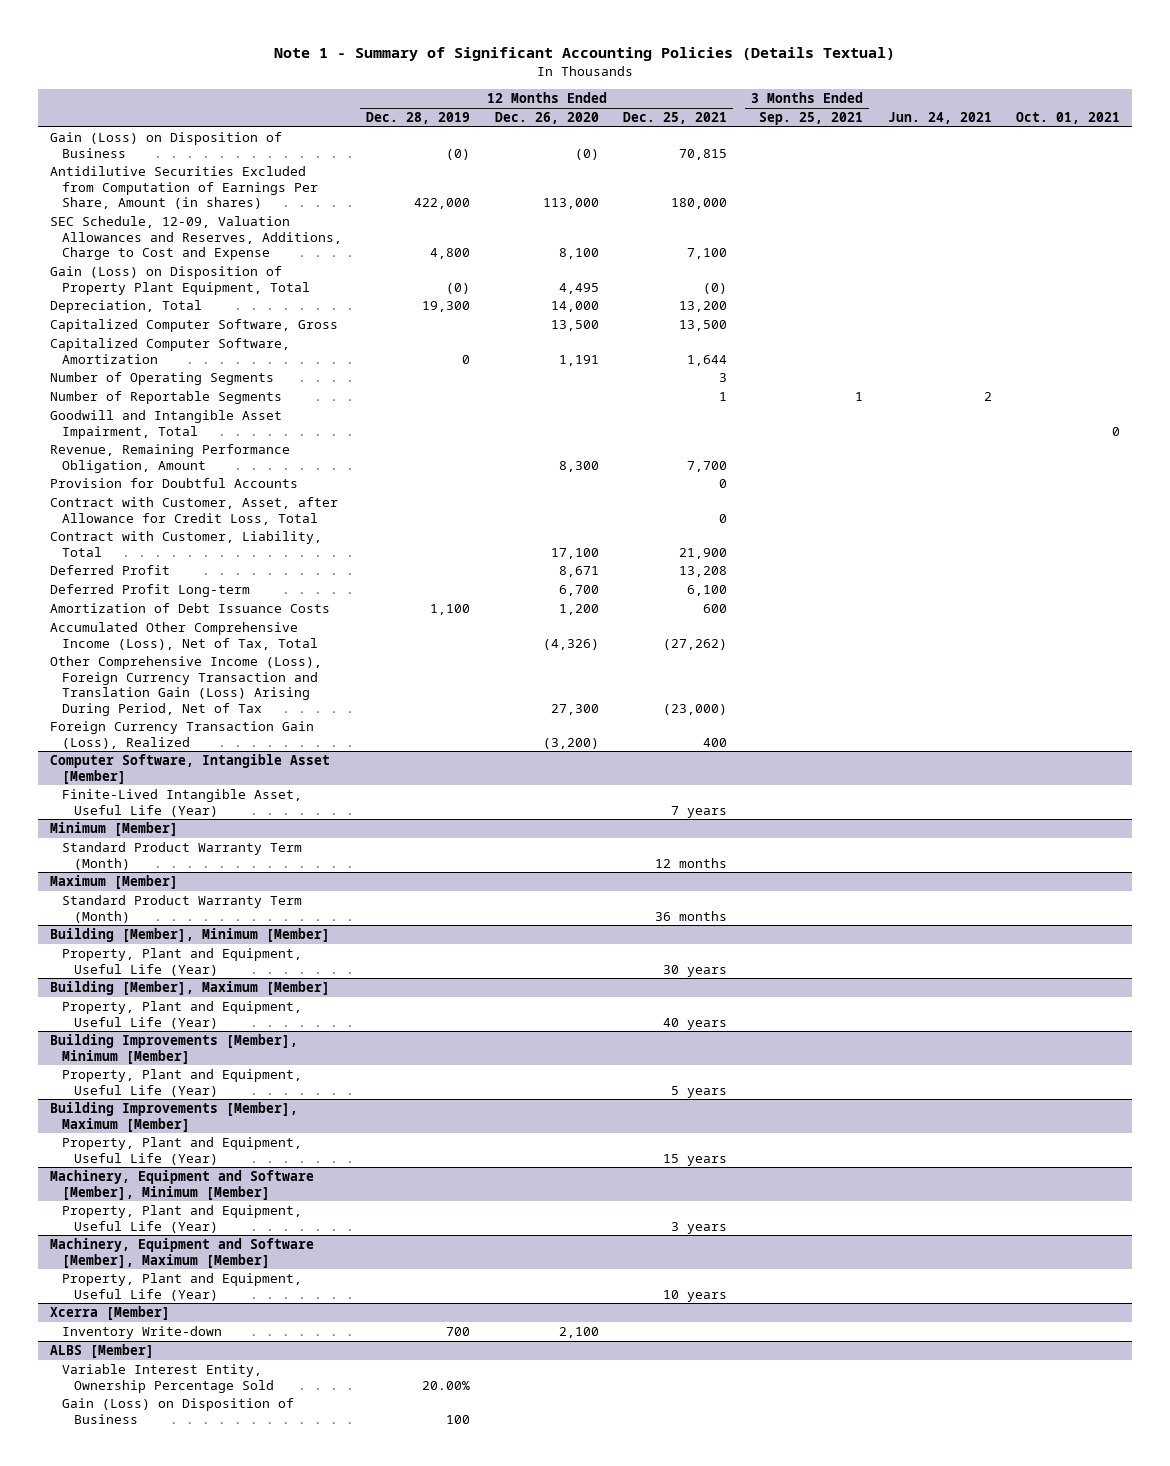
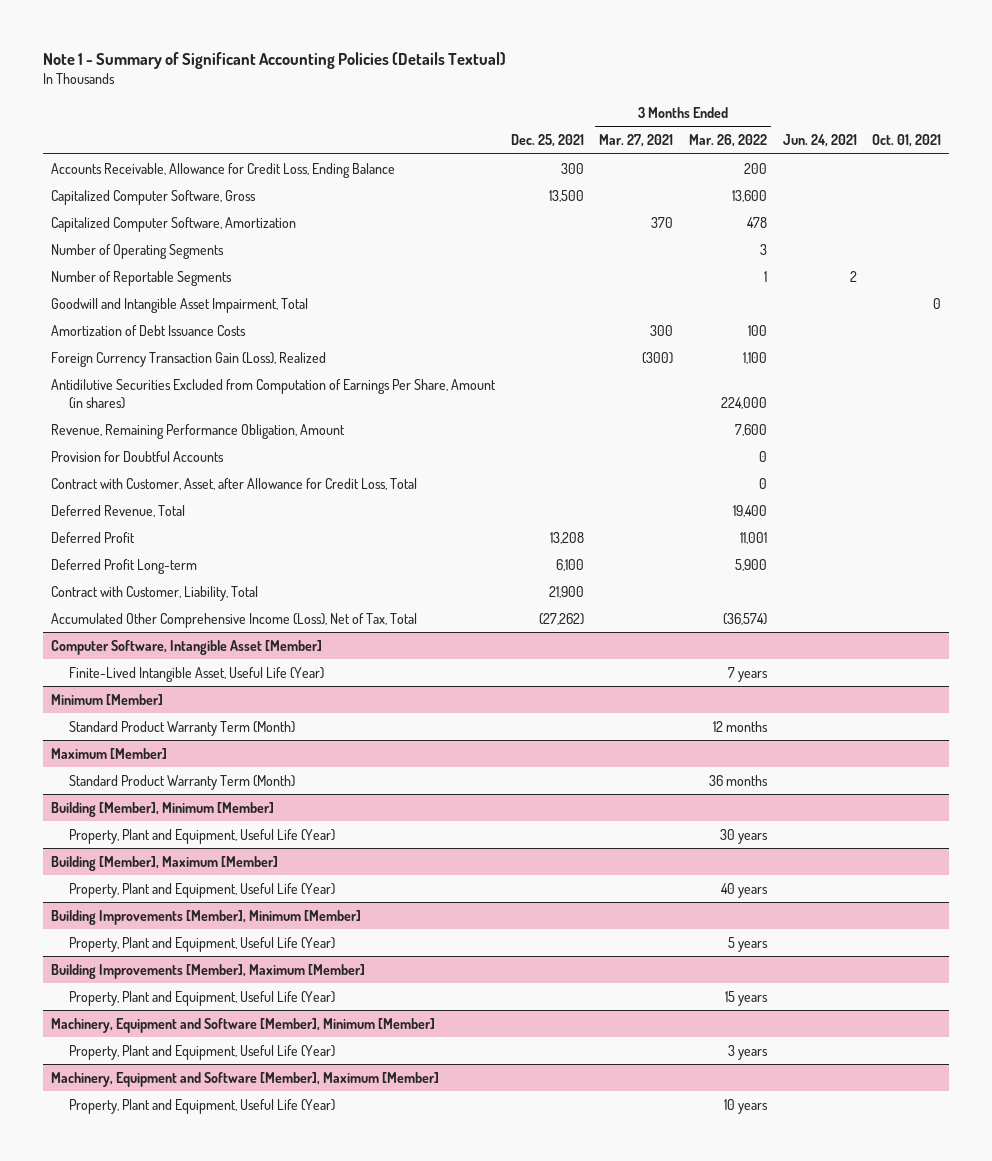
- | 12 Months Ended Dec. 28, 2019 | 12 Months Ended Dec. 26, 2020 | 12 Months Ended Dec. 25, 2021 | 3 Months Ended Sep. 25, 2021 | Jun. 24, 2021 | Oct. 01, 2021
+ | Dec. 25, 2021 | 3 Months Ended Mar. 27, 2021 | 3 Months Ended Mar. 26, 2022 | Jun. 24, 2021 | Oct. 01, 2021
- Gain (Loss) on Disposition of Business | (0) | (0) | 70,815 | | |
- SEC Schedule, 12-09, Valuation Allowances and Reserves, Additions, Charge to Cost and Expense | 4,800 | 8,100 | 7,100 | | |
- Gain (Loss) on Disposition of Property Plant Equipment, Total | (0) | 4,495 | (0) | | |
- Depreciation, Total | 19,300 | 14,000 | 13,200 | | |
+ Accounts Receivable, Allowance for Credit Loss, Ending Balance | 300 | | 200 | |
moved up: Amortization of Debt Issuance Costs | | 300 | 100 | |
moved up: Foreign Currency Transaction Gain (Loss), Realized | | (300) | 1,100 | |
moved down: Antidilutive Securities Excluded from Computation of Earnings Per Share, Amount (in shares) | | | 224,000 | |
+ Deferred Revenue, Total | | | 19,400 | |
moved down: Contract with Customer, Liability, Total | 21,900 | | | |
- Other Comprehensive Income (Loss), Foreign Currency Transaction and Translation Gain (Loss) Arising During Period, Net of Tax | | 27,300 | (23,000) | | |
- Xcerra [Member]
- Inventory Write-down | 700 | 2,100 | | | |
- ALBS [Member]
- Variable Interest Entity, Ownership Percentage Sold | 20.00% | | | | |
- Gain (Loss) on Disposition of Business | 100 | | | | |

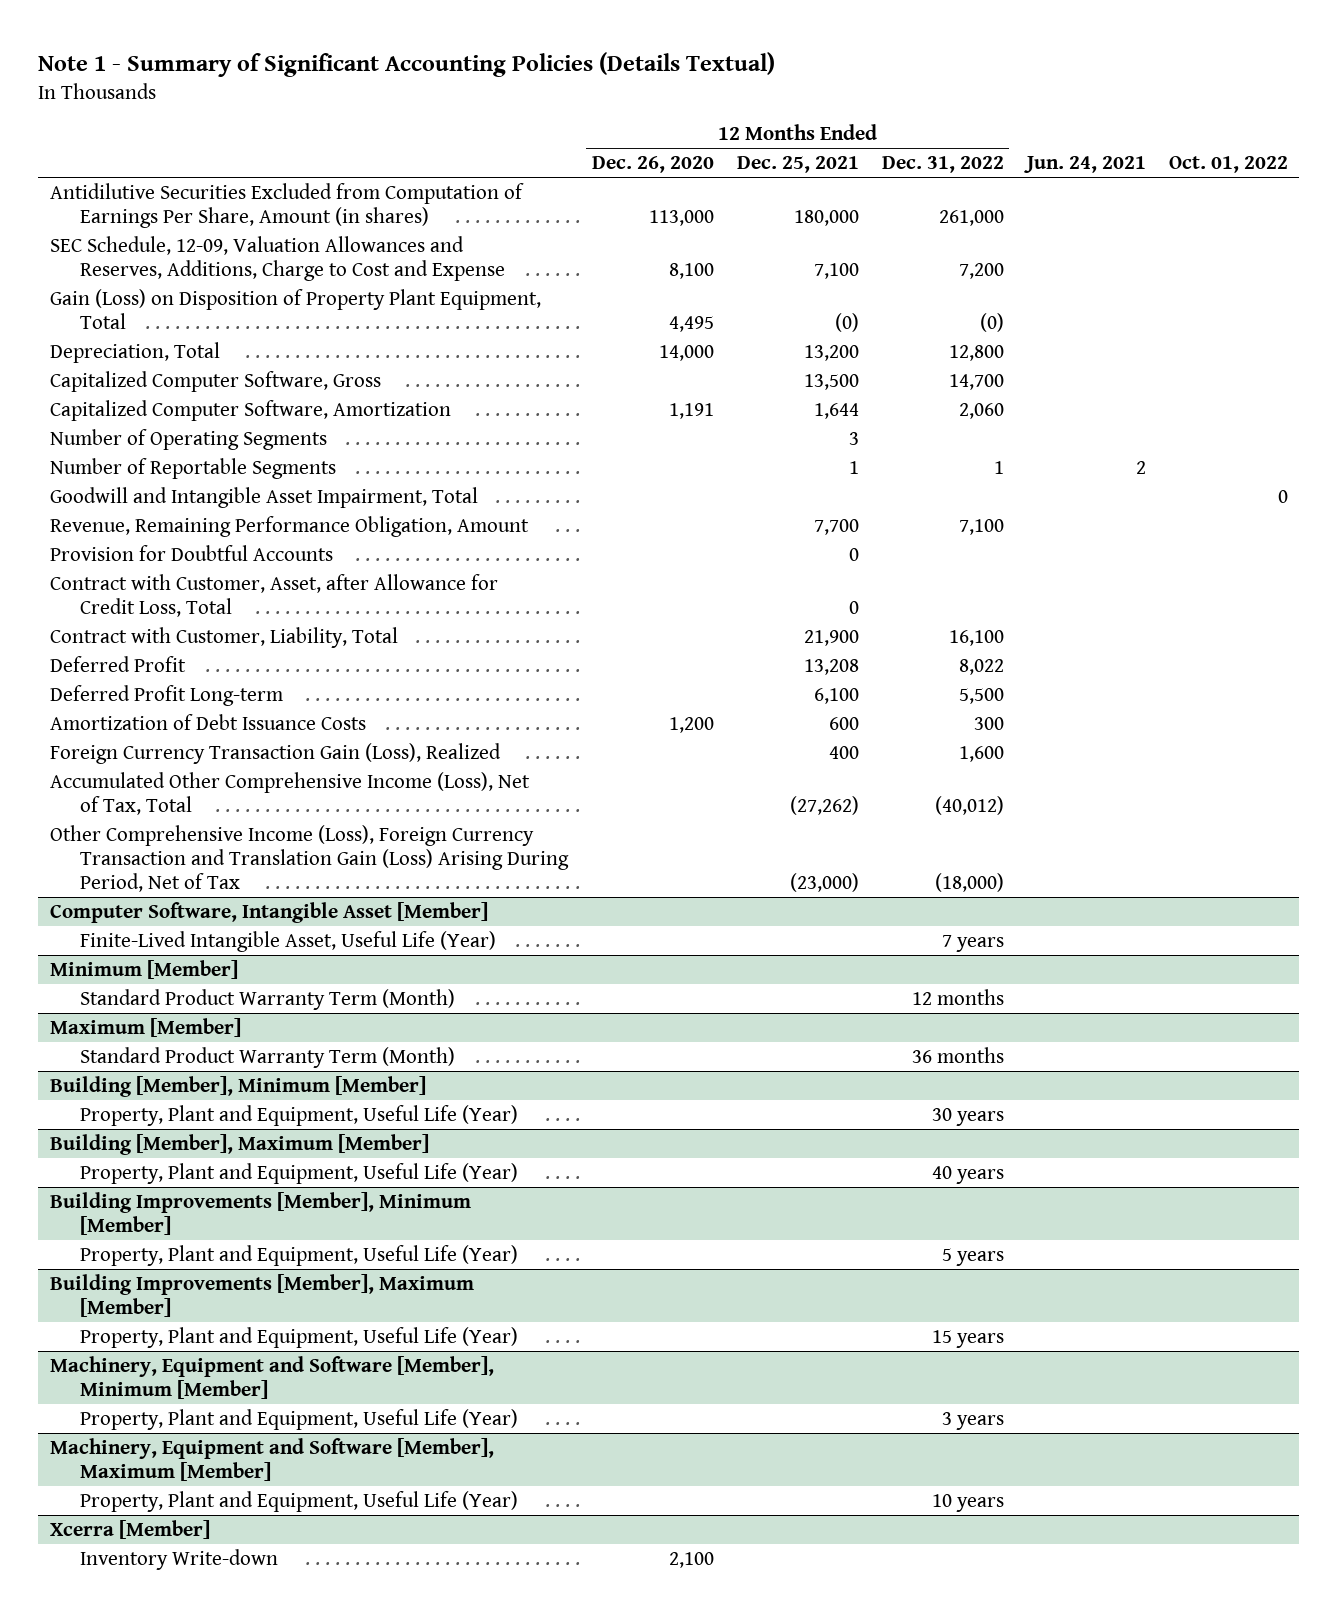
- | Dec. 25, 2021 | 3 Months Ended Mar. 27, 2021 | 3 Months Ended Mar. 26, 2022 | Jun. 24, 2021 | Oct. 01, 2021
+ | 12 Months Ended Dec. 26, 2020 | 12 Months Ended Dec. 25, 2021 | 12 Months Ended Dec. 31, 2022 | Jun. 24, 2021 | Oct. 01, 2022
- Accounts Receivable, Allowance for Credit Loss, Ending Balance | 300 | | 200 | |
moved up: Antidilutive Securities Excluded from Computation of Earnings Per Share, Amount (in shares) | 113,000 | 180,000 | 261,000 | |
+ SEC Schedule, 12-09, Valuation Allowances and Reserves, Additions, Charge to Cost and Expense | 8,100 | 7,100 | 7,200 | |
+ Gain (Loss) on Disposition of Property Plant Equipment, Total | 4,495 | (0) | (0) | |
+ Depreciation, Total | 14,000 | 13,200 | 12,800 | |
- Deferred Revenue, Total | | | 19,400 | |
moved up: Contract with Customer, Liability, Total | | 21,900 | 16,100 | |
moved down: Amortization of Debt Issuance Costs | 1,200 | 600 | 300 | |
moved down: Foreign Currency Transaction Gain (Loss), Realized | | 400 | 1,600 | |
+ Other Comprehensive Income (Loss), Foreign Currency Transaction and Translation Gain (Loss) Arising During Period, Net of Tax | | (23,000) | (18,000) | |
+ Xcerra [Member]
+ Inventory Write-down | 2,100 | | | |

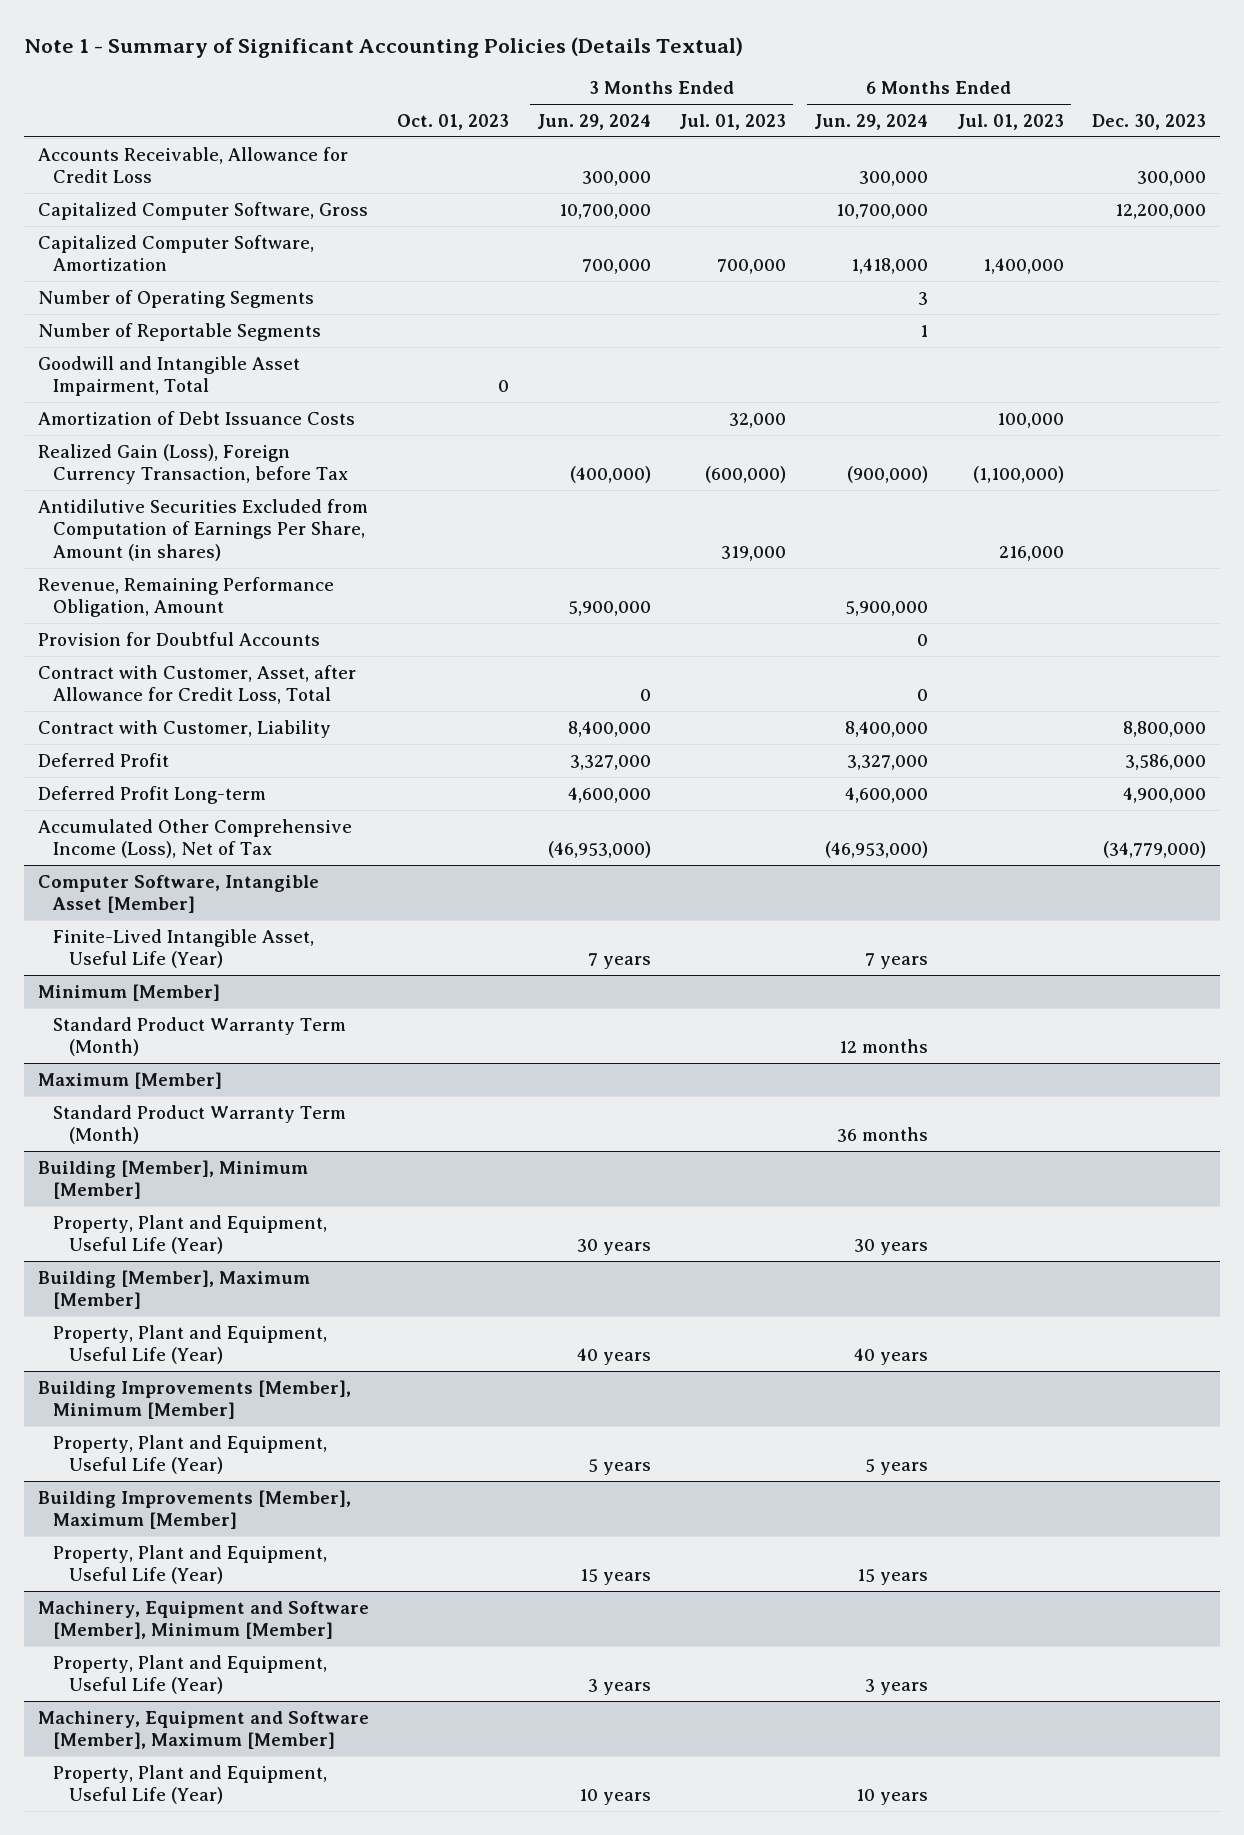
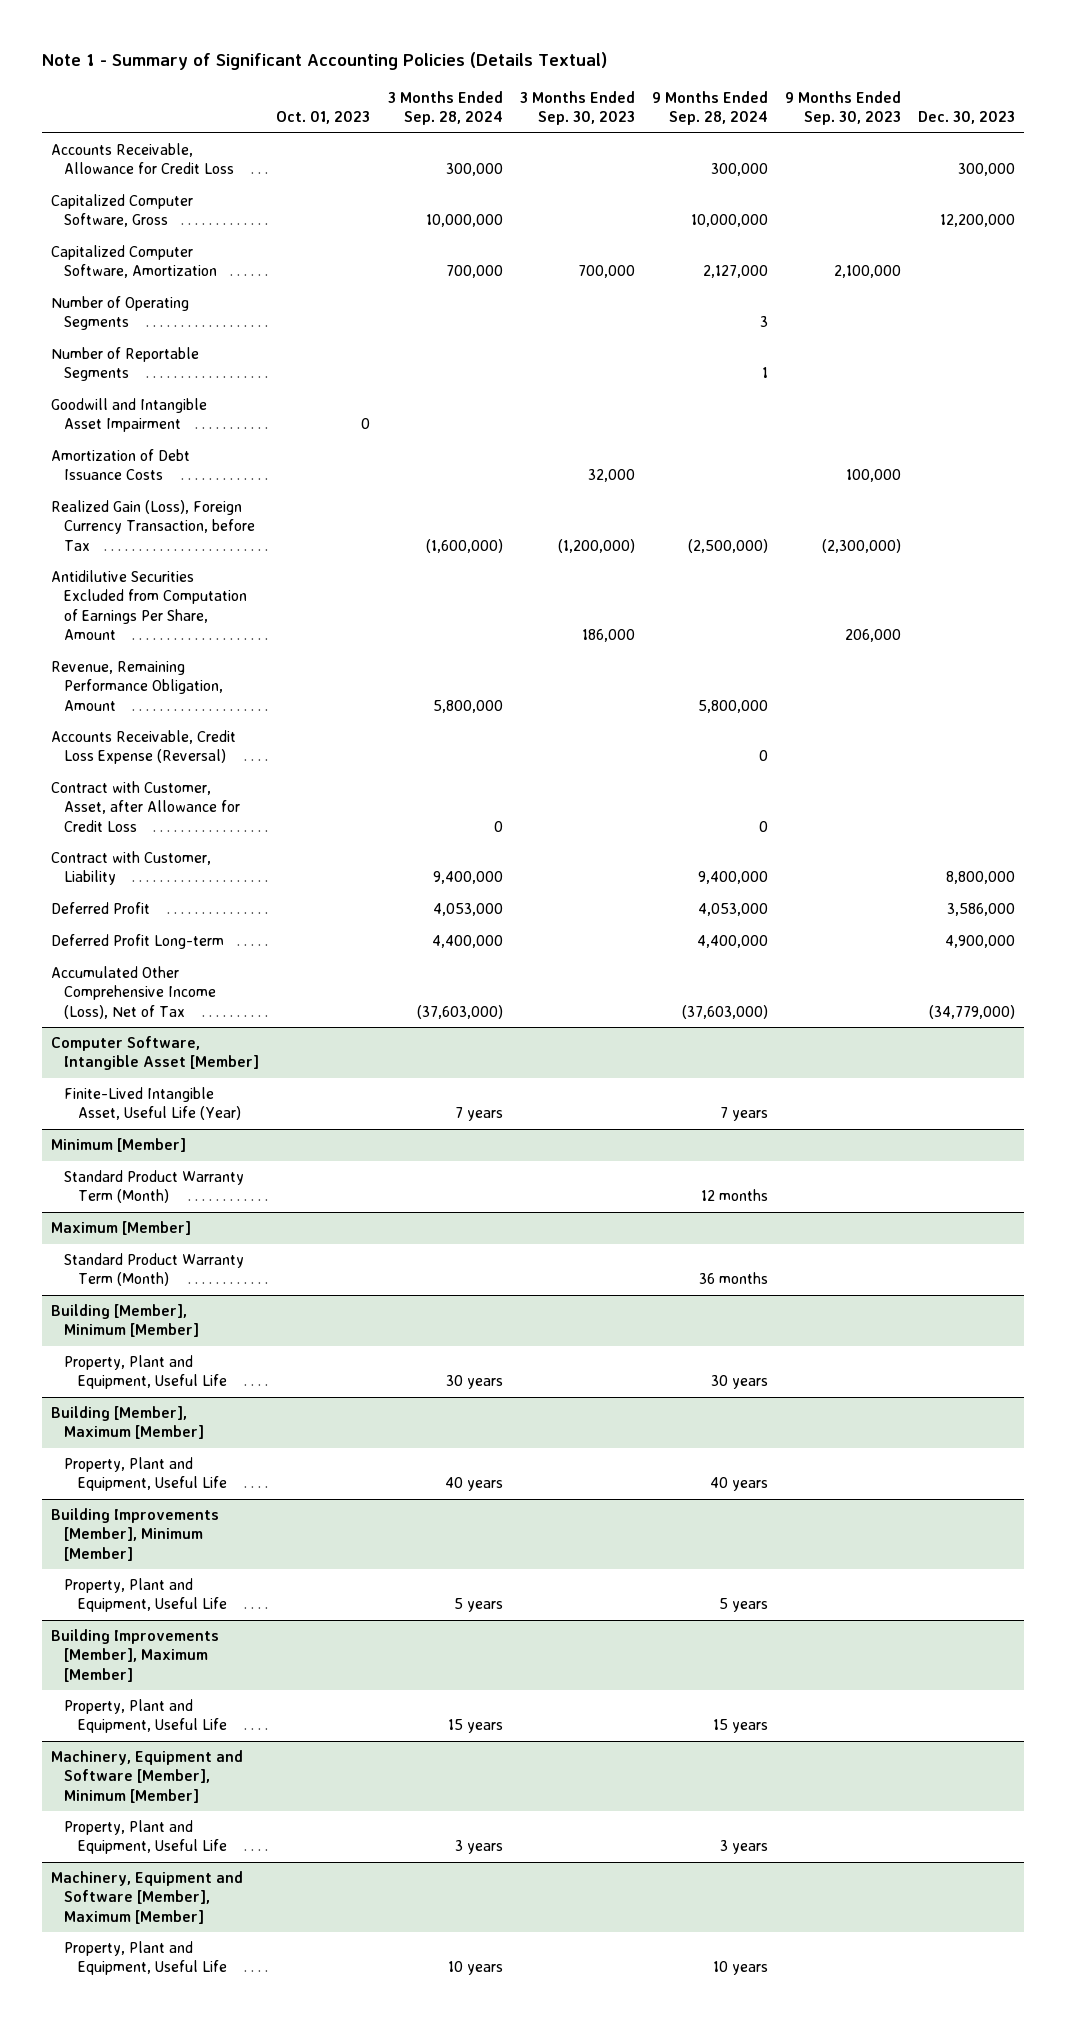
- | Oct. 01, 2023 | 3 Months Ended Jun. 29, 2024 | 3 Months Ended Jul. 01, 2023 | 6 Months Ended Jun. 29, 2024 | 6 Months Ended Jul. 01, 2023 | Dec. 30, 2023
+ | Oct. 01, 2023 | 3 Months Ended Sep. 28, 2024 | 3 Months Ended Sep. 30, 2023 | 9 Months Ended Sep. 28, 2024 | 9 Months Ended Sep. 30, 2023 | Dec. 30, 2023
- Goodwill and Intangible Asset Impairment, Total | 0 | | | | |
+ Goodwill and Intangible Asset Impairment | 0 | | | | |
- Antidilutive Securities Excluded from Computation of Earnings Per Share, Amount (in shares) | | | 319,000 | | 216,000 |
+ Antidilutive Securities Excluded from Computation of Earnings Per Share, Amount | | | 186,000 | | 206,000 |
- Provision for Doubtful Accounts | | | | 0 | |
- Contract with Customer, Asset, after Allowance for Credit Loss, Total | | 0 | | 0 | |
+ Accounts Receivable, Credit Loss Expense (Reversal) | | | | 0 | |
+ Contract with Customer, Asset, after Allowance for Credit Loss | | 0 | | 0 | |
@ Building [Member], Minimum [Member]
- Property, Plant and Equipment, Useful Life (Year) | | 30 years | | 30 years | |
+ Property, Plant and Equipment, Useful Life | | 30 years | | 30 years | |
@ Building [Member], Maximum [Member]
- Property, Plant and Equipment, Useful Life (Year) | | 40 years | | 40 years | |
+ Property, Plant and Equipment, Useful Life | | 40 years | | 40 years | |
@ Building Improvements [Member], Minimum [Member]
- Property, Plant and Equipment, Useful Life (Year) | | 5 years | | 5 years | |
+ Property, Plant and Equipment, Useful Life | | 5 years | | 5 years | |
@ Building Improvements [Member], Maximum [Member]
- Property, Plant and Equipment, Useful Life (Year) | | 15 years | | 15 years | |
+ Property, Plant and Equipment, Useful Life | | 15 years | | 15 years | |
@ Machinery, Equipment and Software [Member], Minimum [Member]
- Property, Plant and Equipment, Useful Life (Year) | | 3 years | | 3 years | |
+ Property, Plant and Equipment, Useful Life | | 3 years | | 3 years | |
@ Machinery, Equipment and Software [Member], Maximum [Member]
- Property, Plant and Equipment, Useful Life (Year) | | 10 years | | 10 years | |
+ Property, Plant and Equipment, Useful Life | | 10 years | | 10 years | |

